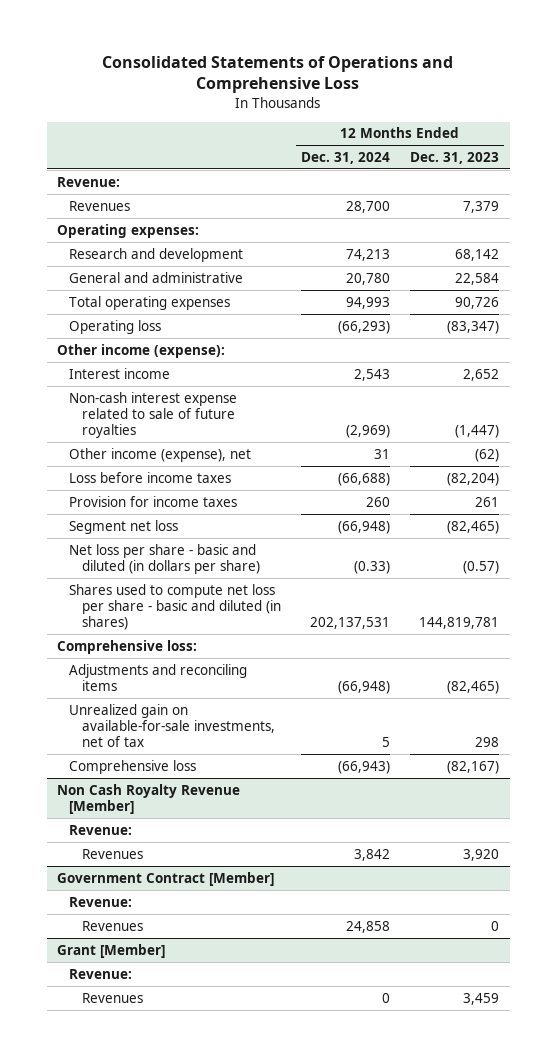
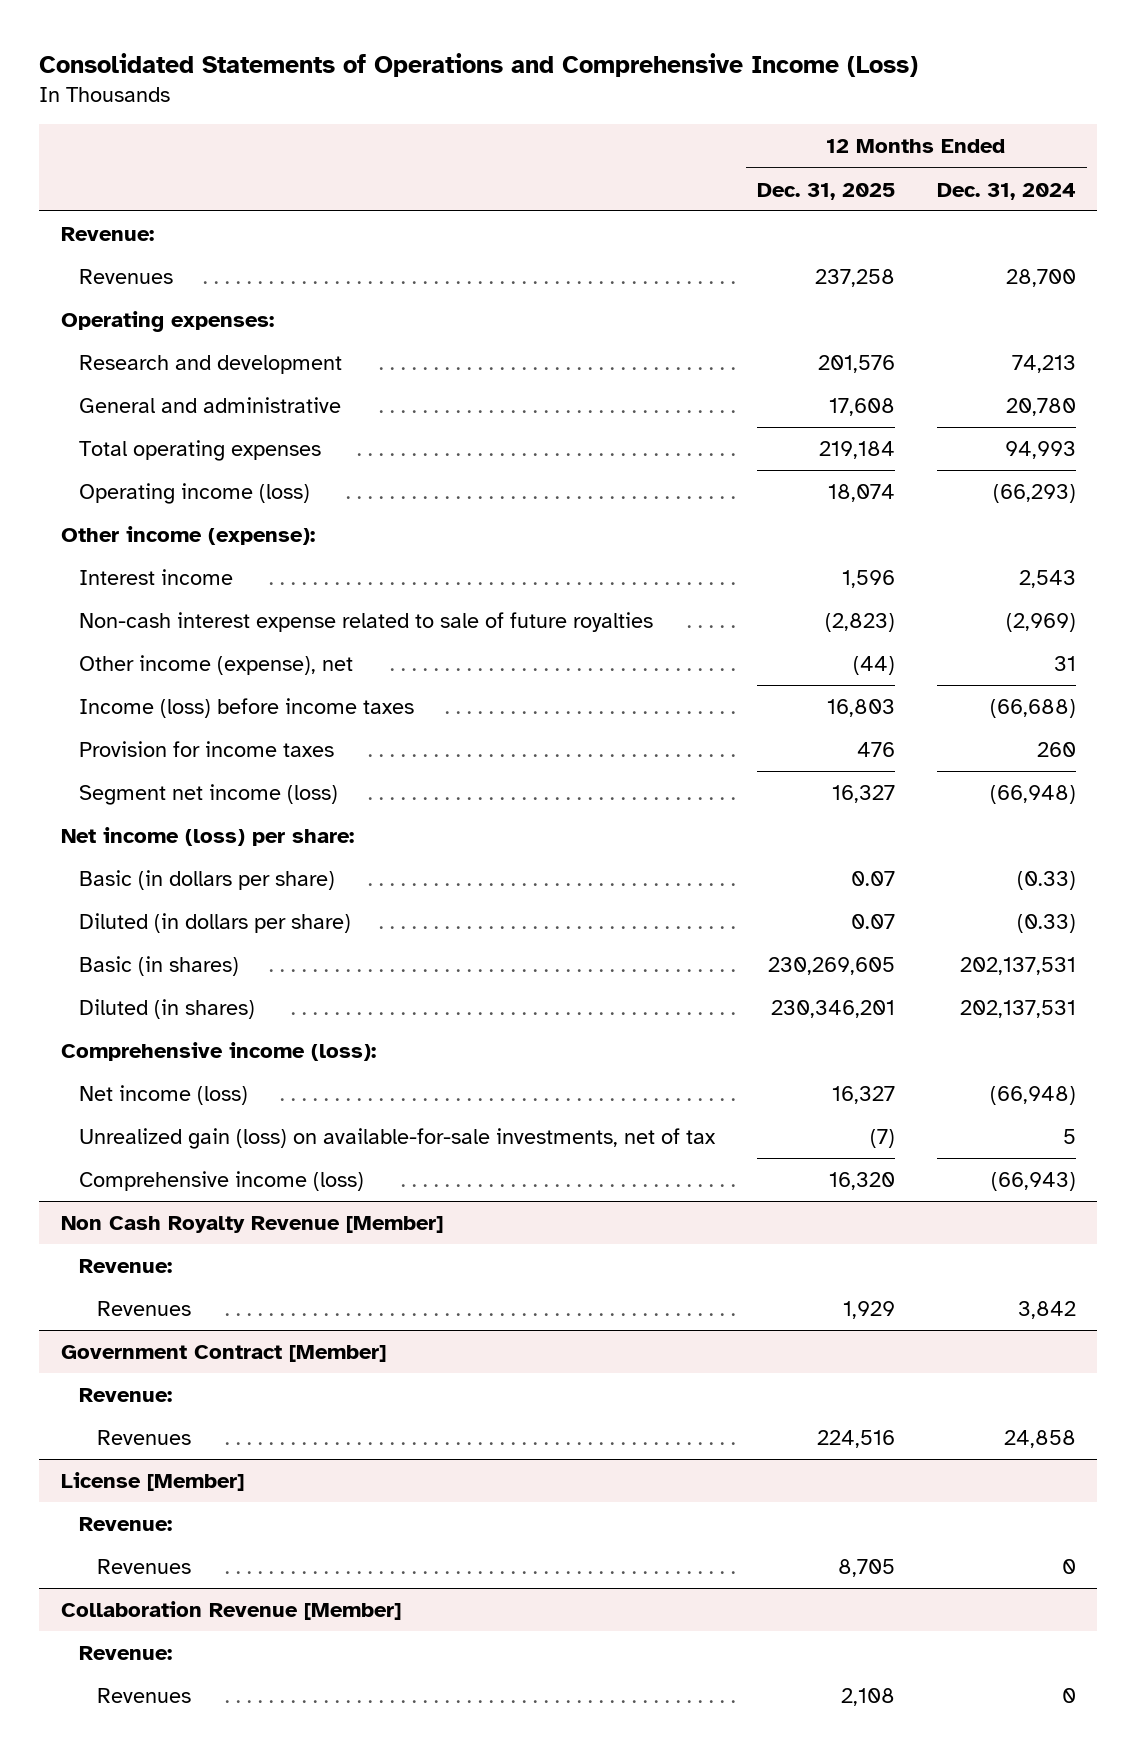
- Consolidated Statements of Operations and Comprehensive Loss
+ Consolidated Statements of Operations and Comprehensive Income (Loss)
- | 12 Months Ended Dec. 31, 2024 | 12 Months Ended Dec. 31, 2023
+ | 12 Months Ended Dec. 31, 2025 | 12 Months Ended Dec. 31, 2024
- Operating loss | (66,293) | (83,347)
+ Operating income (loss) | 18,074 | (66,293)
- Loss before income taxes | (66,688) | (82,204)
+ Income (loss) before income taxes | 16,803 | (66,688)
- Segment net loss | (66,948) | (82,465)
- Net loss per share - basic and diluted (in dollars per share) | (0.33) | (0.57)
- Shares used to compute net loss per share - basic and diluted (in shares) | 202,137,531 | 144,819,781
- Comprehensive loss:
- Adjustments and reconciling items | (66,948) | (82,465)
- Unrealized gain on available-for-sale investments, net of tax | 5 | 298
- Comprehensive loss | (66,943) | (82,167)
+ Segment net income (loss) | 16,327 | (66,948)
+ Net income (loss) per share:
+ Basic (in dollars per share) | 0.07 | (0.33)
+ Diluted (in dollars per share) | 0.07 | (0.33)
+ Basic (in shares) | 230,269,605 | 202,137,531
+ Diluted (in shares) | 230,346,201 | 202,137,531
+ Comprehensive income (loss):
+ Net income (loss) | 16,327 | (66,948)
+ Unrealized gain (loss) on available-for-sale investments, net of tax | (7) | 5
+ Comprehensive income (loss) | 16,320 | (66,943)
- Grant [Member]
+ License [Member]
+ Collaboration Revenue [Member]
+ Revenue:
+ Revenues | 2,108 | 0

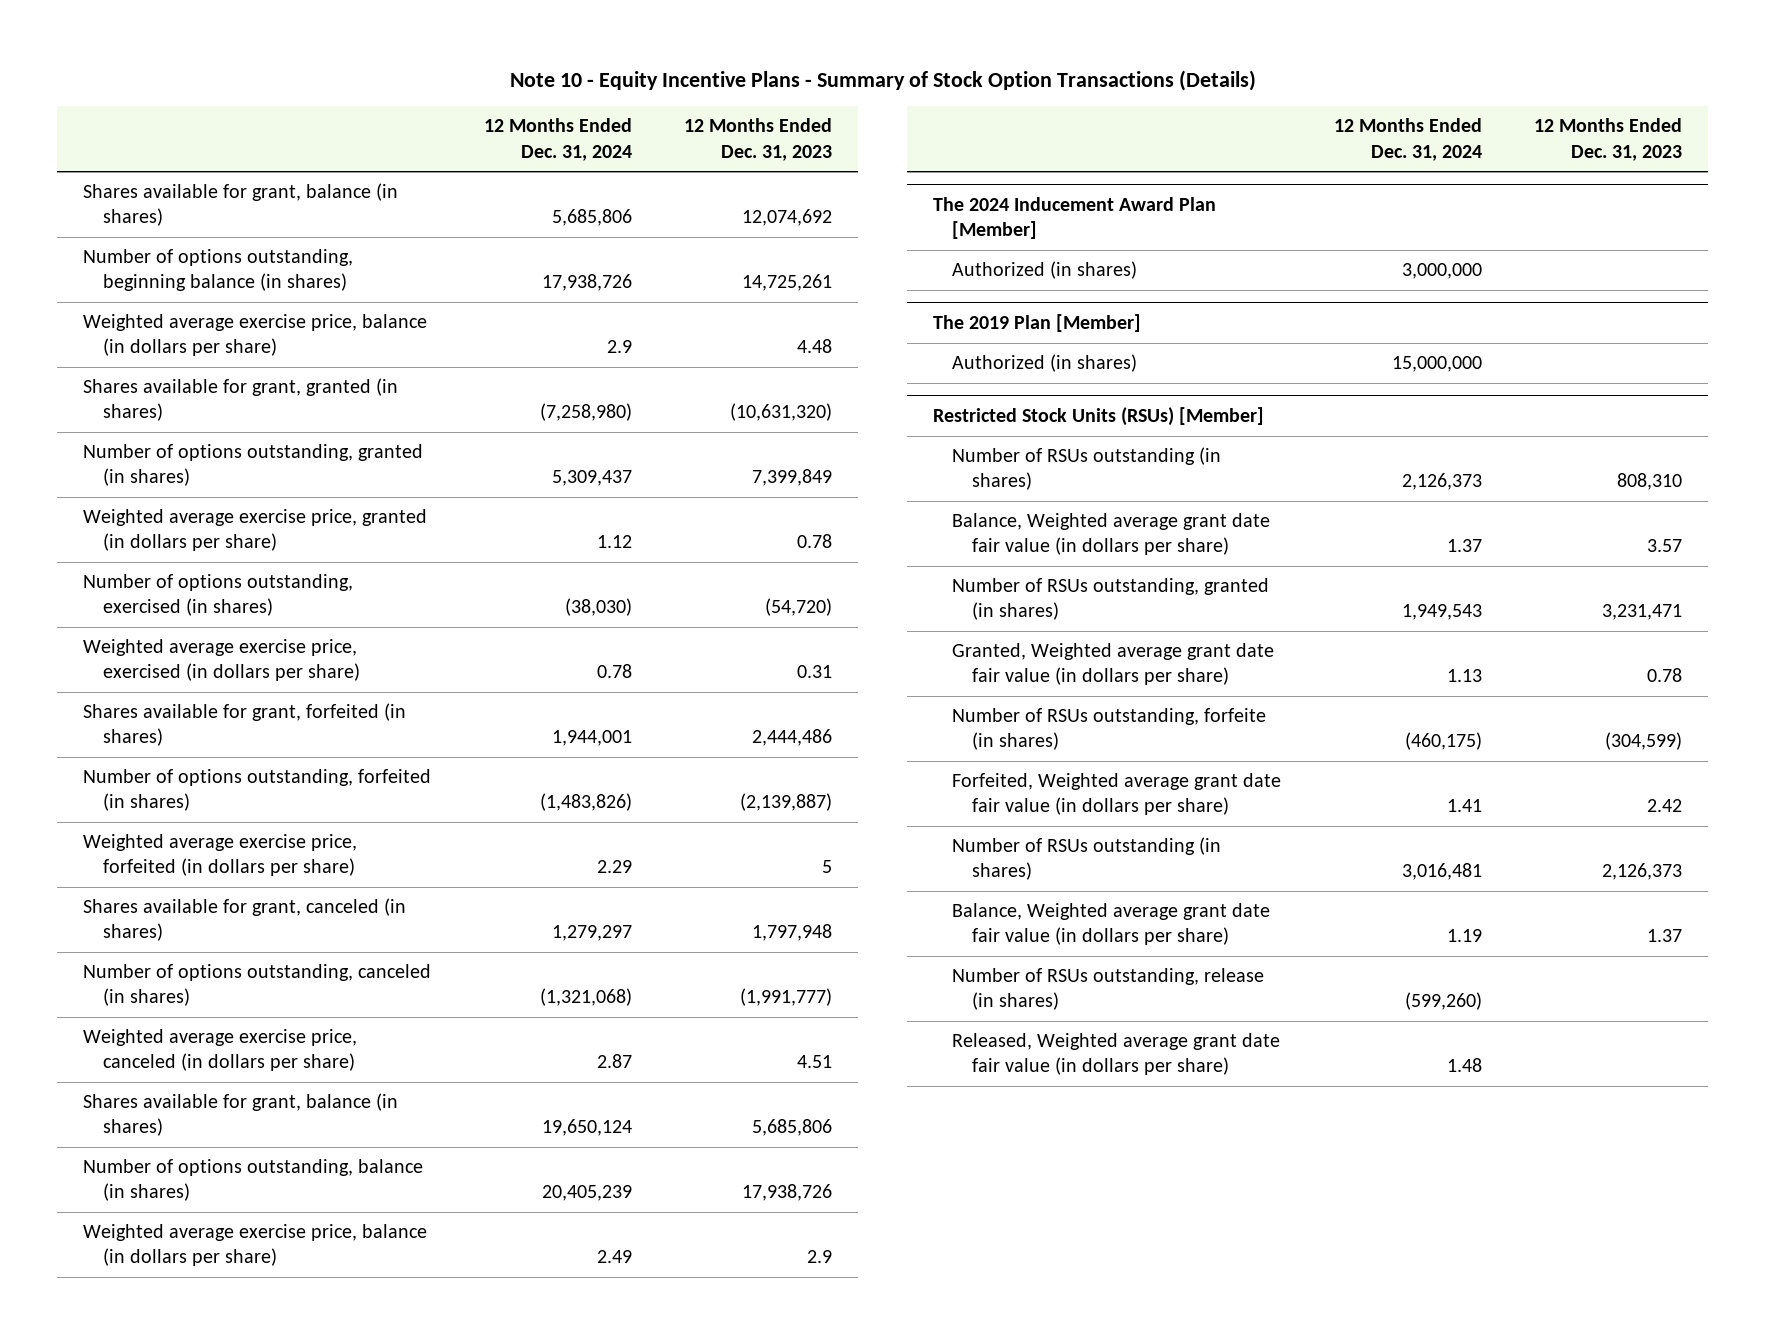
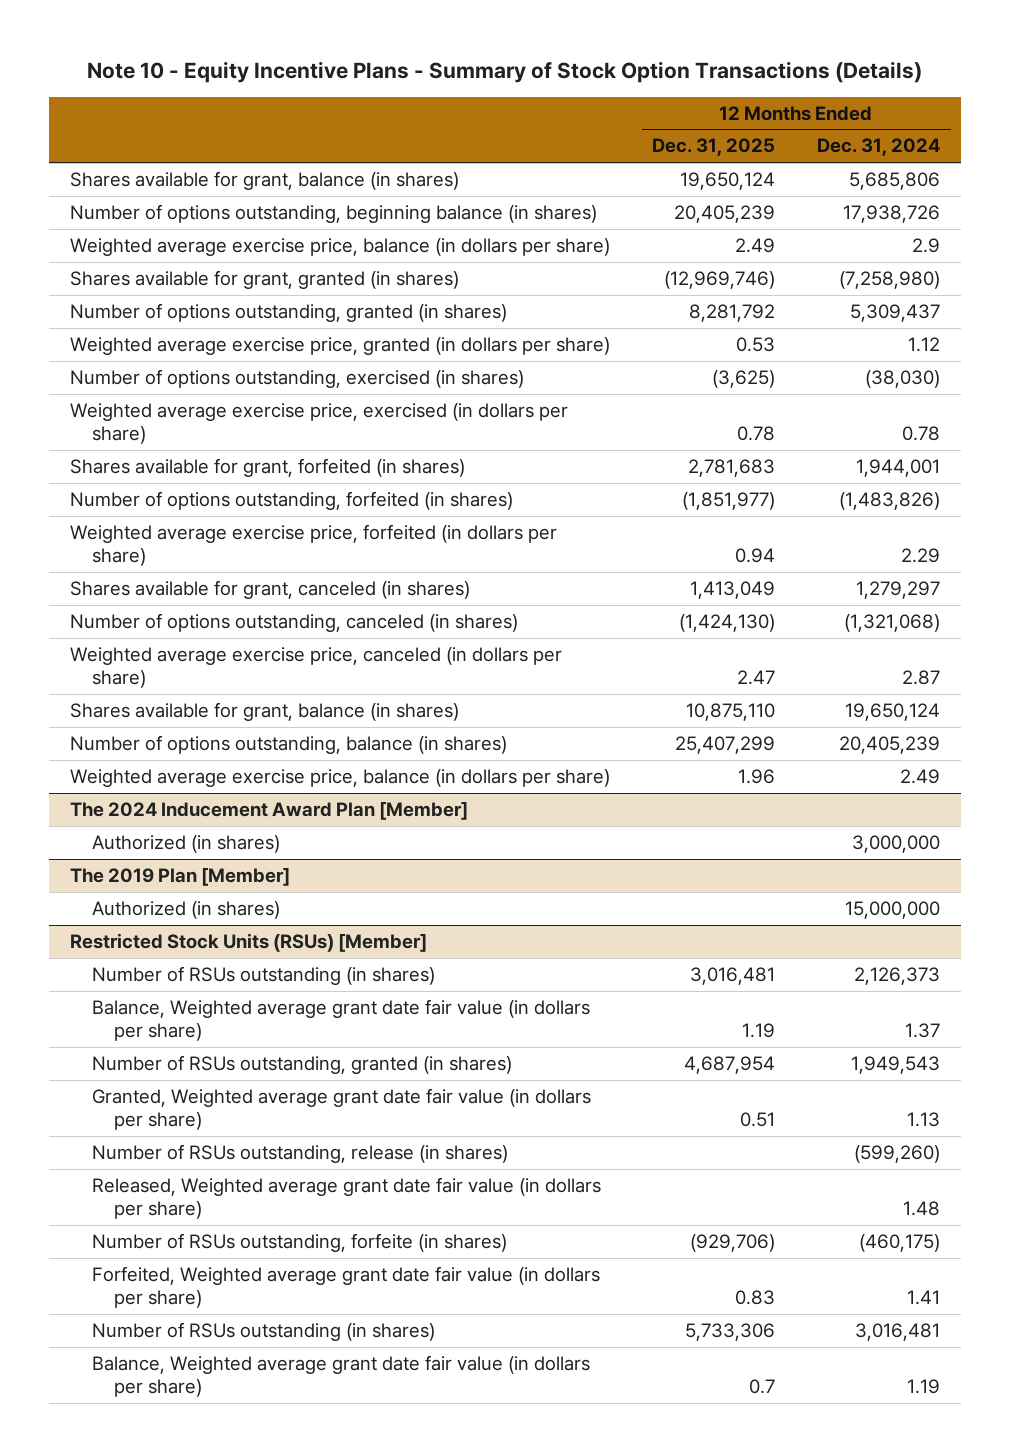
- | 12 Months Ended Dec. 31, 2024 | 12 Months Ended Dec. 31, 2023
+ | 12 Months Ended Dec. 31, 2025 | 12 Months Ended Dec. 31, 2024
@ Restricted Stock Units (RSUs) [Member]
moved up: Number of RSUs outstanding, release (in shares) | | (599,260)
moved up: Released, Weighted average grant date fair value (in dollars per share) | | 1.48

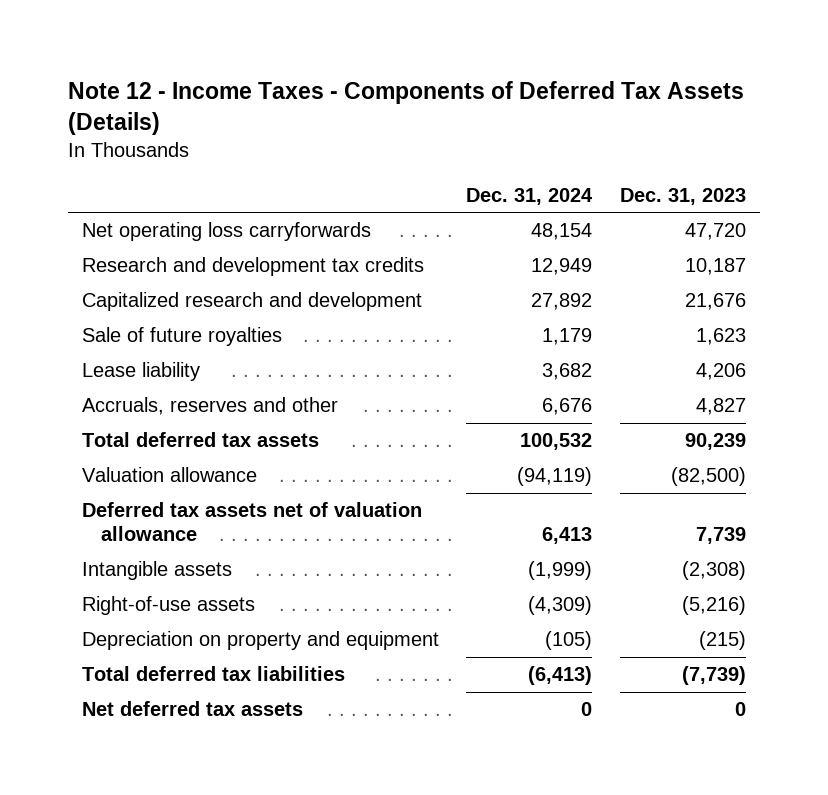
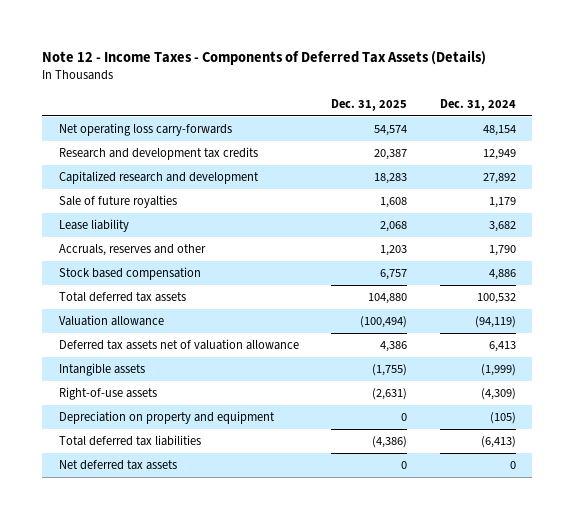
- | Dec. 31, 2024 | Dec. 31, 2023
+ | Dec. 31, 2025 | Dec. 31, 2024
- Net operating loss carryforwards | 48,154 | 47,720
+ Net operating loss carry-forwards | 54,574 | 48,154
- Accruals, reserves and other | 6,676 | 4,827
+ Accruals, reserves and other | 1,203 | 1,790
+ Stock based compensation | 6,757 | 4,886

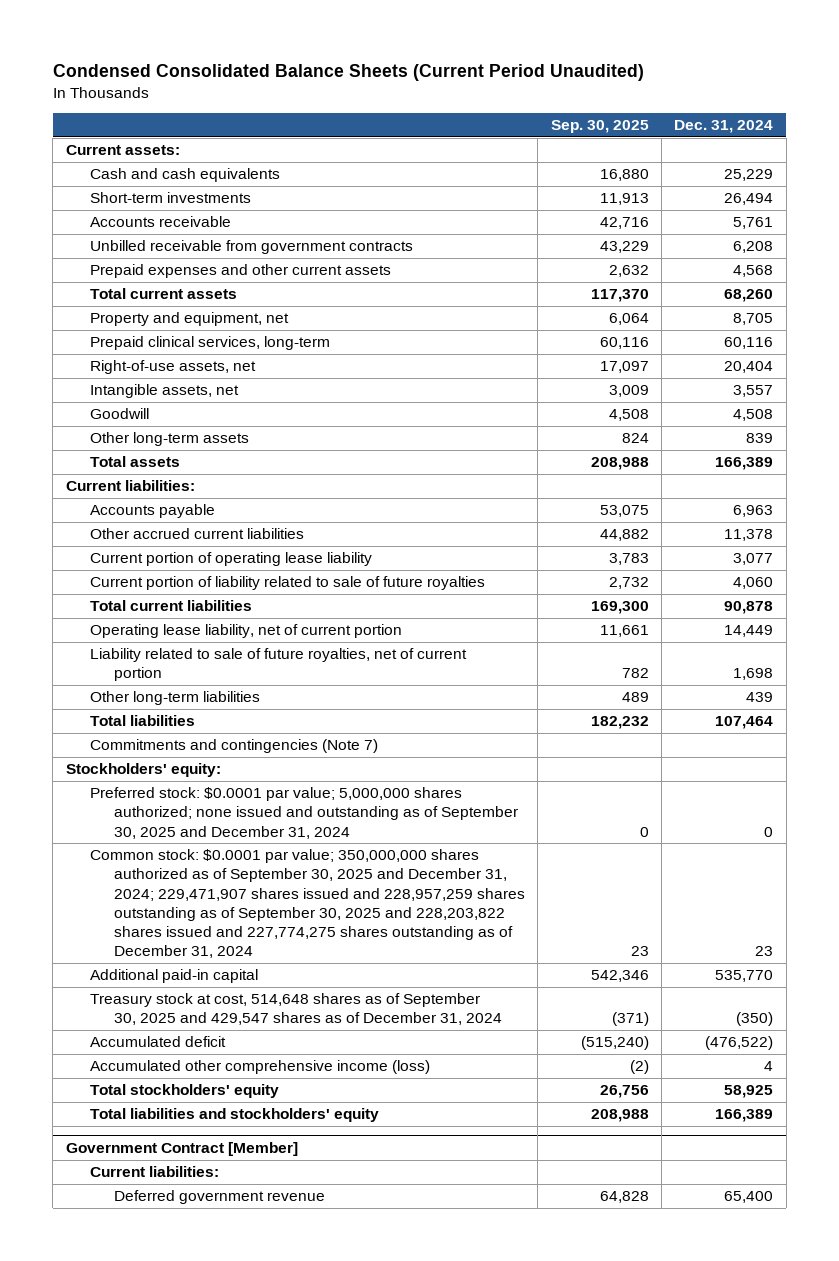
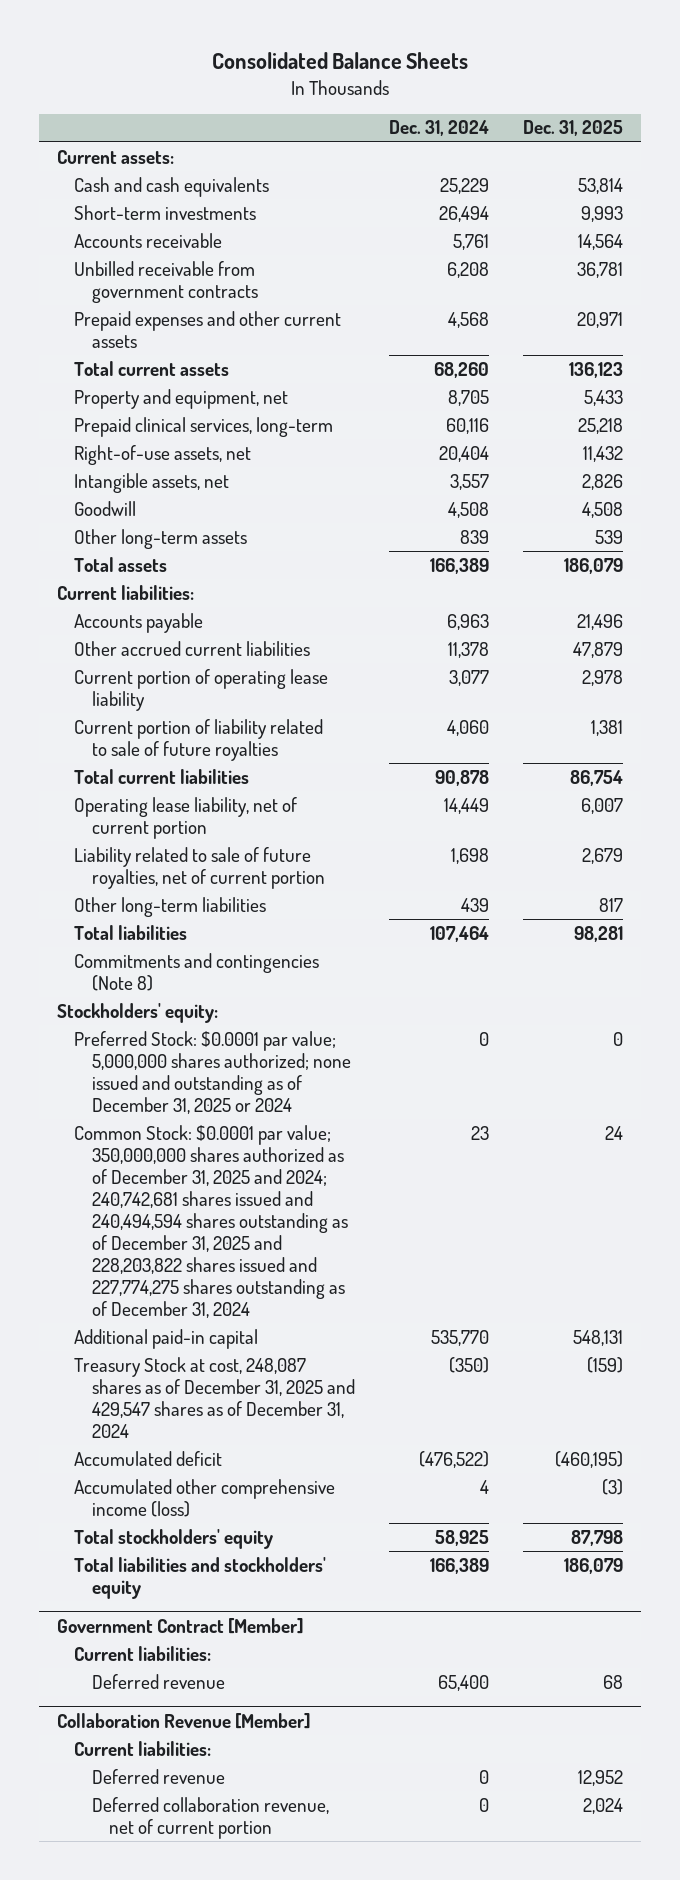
- Condensed Consolidated Balance Sheets (Current Period Unaudited)
+ Consolidated Balance Sheets
- | Sep. 30, 2025 | Dec. 31, 2024
+ | Dec. 31, 2024 | Dec. 31, 2025
- Commitments and contingencies (Note 7)
+ Commitments and contingencies (Note 8)
- Preferred stock: $0.0001 par value; 5,000,000 shares authorized; none issued and outstanding as of September 30, 2025 and December 31, 2024 | 0 | 0
- Common stock: $0.0001 par value; 350,000,000 shares authorized as of September 30, 2025 and December 31, 2024; 229,471,907 shares issued and 228,957,259 shares outstanding as of September 30, 2025 and 228,203,822 shares issued and 227,774,275 shares outstanding as of December 31, 2024 | 23 | 23
+ Preferred Stock: $0.0001 par value; 5,000,000 shares authorized; none issued and outstanding as of December 31, 2025 or 2024 | 0 | 0
+ Common Stock: $0.0001 par value; 350,000,000 shares authorized as of December 31, 2025 and 2024; 240,742,681 shares issued and 240,494,594 shares outstanding as of December 31, 2025 and 228,203,822 shares issued and 227,774,275 shares outstanding as of December 31, 2024 | 23 | 24
- Treasury stock at cost, 514,648 shares as of September 30, 2025 and 429,547 shares as of December 31, 2024 | (371) | (350)
+ Treasury Stock at cost, 248,087 shares as of December 31, 2025 and 429,547 shares as of December 31, 2024 | (350) | (159)
@ Government Contract [Member]
- Deferred government revenue | 64,828 | 65,400
+ Deferred revenue | 65,400 | 68
+ Collaboration Revenue [Member]
+ Current liabilities:
+ Deferred revenue | 0 | 12,952
+ Deferred collaboration revenue, net of current portion | 0 | 2,024

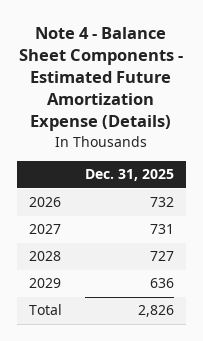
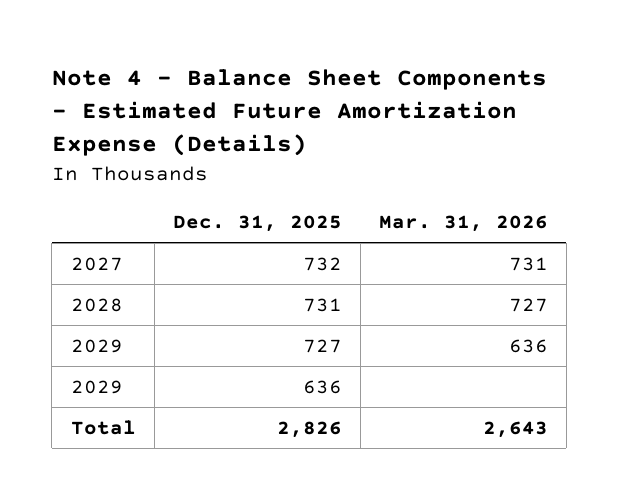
- | Dec. 31, 2025
+ | Dec. 31, 2025 | Mar. 31, 2026
- 2026 | 732
- 2027 | 731
- 2028 | 727
+ 2027 | 732 | 731
+ 2028 | 731 | 727
+ 2029 | 727 | 636

